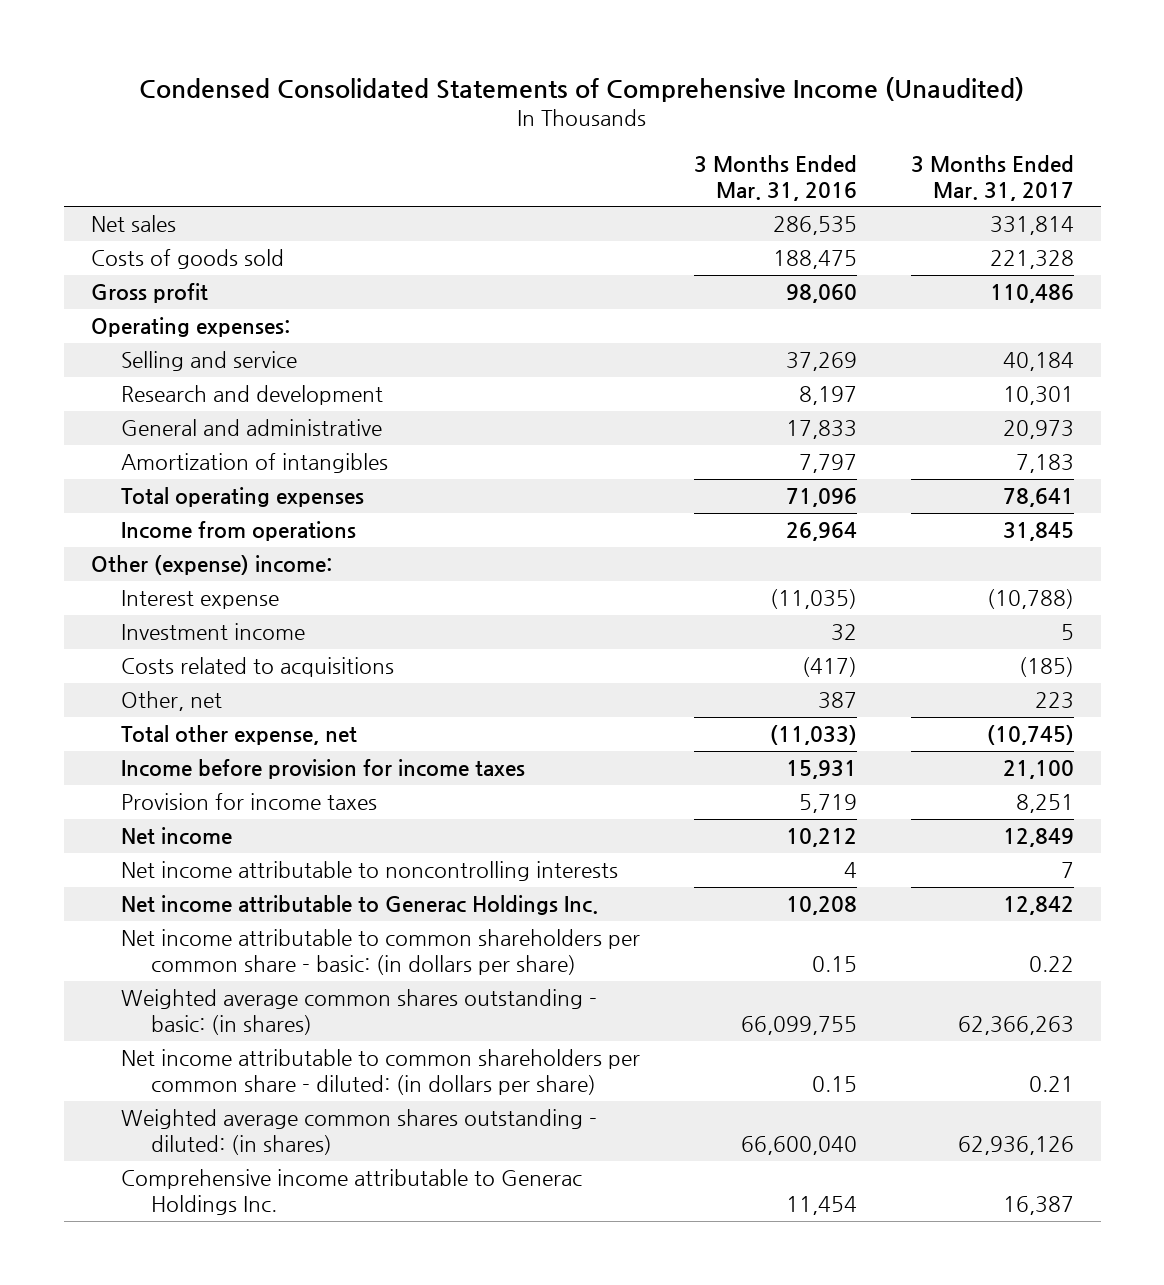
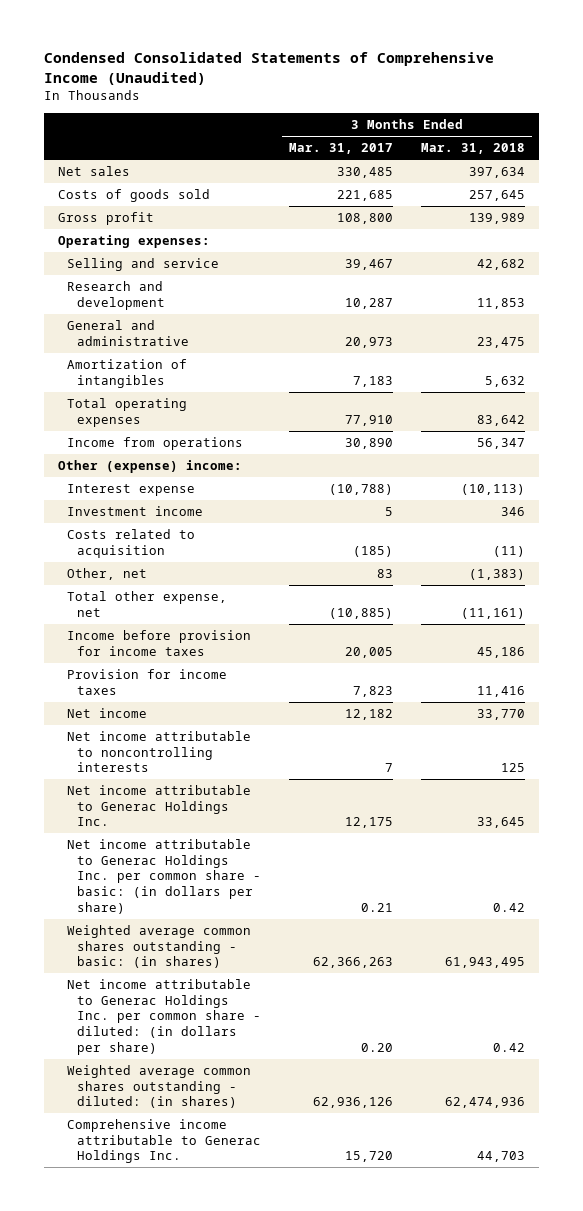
- | 3 Months Ended Mar. 31, 2016 | 3 Months Ended Mar. 31, 2017
+ | 3 Months Ended Mar. 31, 2017 | 3 Months Ended Mar. 31, 2018
- Net sales | 286,535 | 331,814
- Costs of goods sold | 188,475 | 221,328
- Gross profit | 98,060 | 110,486
+ Net sales | 330,485 | 397,634
+ Costs of goods sold | 221,685 | 257,645
+ Gross profit | 108,800 | 139,989
- Selling and service | 37,269 | 40,184
- Research and development | 8,197 | 10,301
+ Selling and service | 39,467 | 42,682
+ Research and development | 10,287 | 11,853
- Total operating expenses | 71,096 | 78,641
- Income from operations | 26,964 | 31,845
+ Total operating expenses | 77,910 | 83,642
+ Income from operations | 30,890 | 56,347
- Costs related to acquisitions | (417) | (185)
- Other, net | 387 | 223
- Total other expense, net | (11,033) | (10,745)
- Income before provision for income taxes | 15,931 | 21,100
- Provision for income taxes | 5,719 | 8,251
- Net income | 10,212 | 12,849
+ Costs related to acquisition | (185) | (11)
+ Other, net | 83 | (1,383)
+ Total other expense, net | (10,885) | (11,161)
+ Income before provision for income taxes | 20,005 | 45,186
+ Provision for income taxes | 7,823 | 11,416
+ Net income | 12,182 | 33,770
- Net income attributable to Generac Holdings Inc. | 10,208 | 12,842
- Net income attributable to common shareholders per common share - basic: (in dollars per share) | 0.15 | 0.22
+ Net income attributable to Generac Holdings Inc. | 12,175 | 33,645
+ Net income attributable to Generac Holdings Inc. per common share - basic: (in dollars per share) | 0.21 | 0.42
- Net income attributable to common shareholders per common share - diluted: (in dollars per share) | 0.15 | 0.21
+ Net income attributable to Generac Holdings Inc. per common share - diluted: (in dollars per share) | 0.20 | 0.42
- Comprehensive income attributable to Generac Holdings Inc. | 11,454 | 16,387
+ Comprehensive income attributable to Generac Holdings Inc. | 15,720 | 44,703

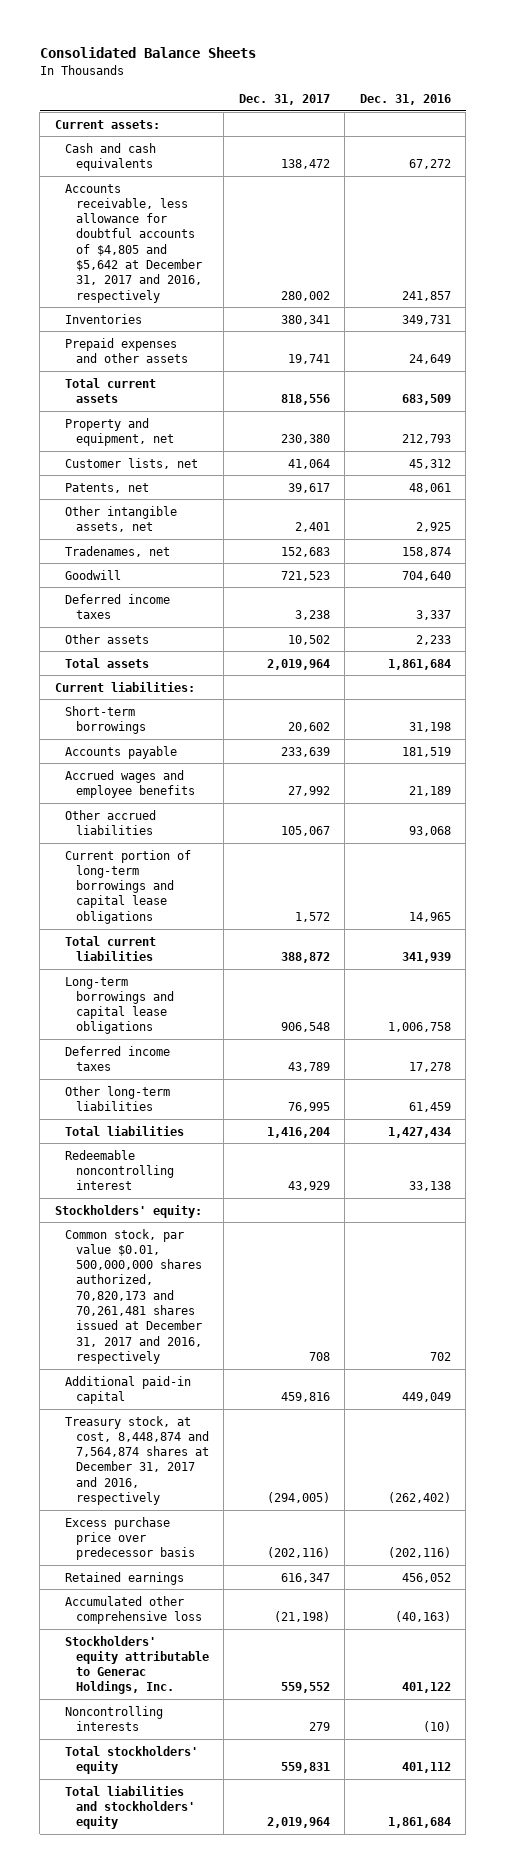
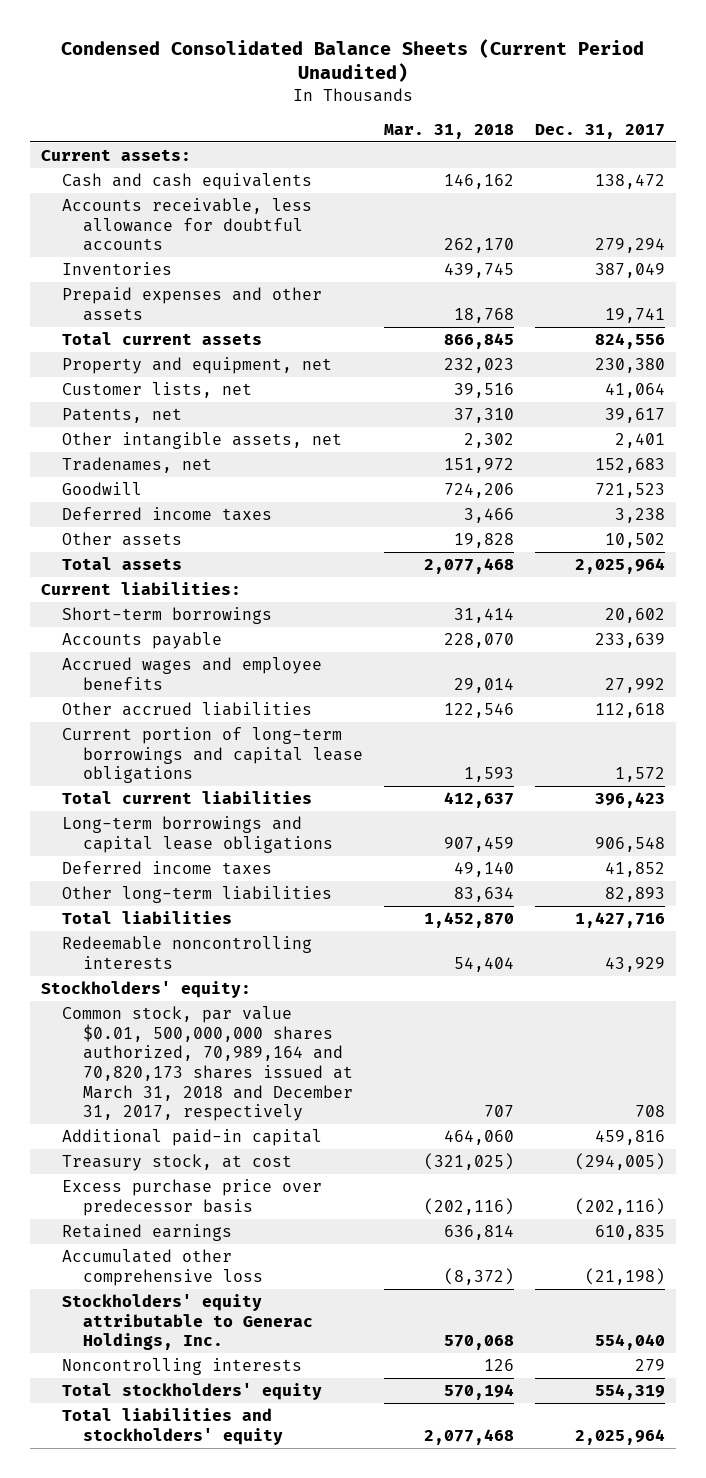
- Consolidated Balance Sheets
+ Condensed Consolidated Balance Sheets (Current Period Unaudited)
- | Dec. 31, 2017 | Dec. 31, 2016
+ | Mar. 31, 2018 | Dec. 31, 2017
- Accounts receivable, less allowance for doubtful accounts of $4,805 and $5,642 at December 31, 2017 and 2016, respectively | 280,002 | 241,857
- Inventories | 380,341 | 349,731
+ Accounts receivable, less allowance for doubtful accounts | 262,170 | 279,294
+ Inventories | 439,745 | 387,049
- Total current assets | 818,556 | 683,509
+ Total current assets | 866,845 | 824,556
- Total assets | 2,019,964 | 1,861,684
+ Total assets | 2,077,468 | 2,025,964
- Other accrued liabilities | 105,067 | 93,068
+ Other accrued liabilities | 122,546 | 112,618
- Total current liabilities | 388,872 | 341,939
+ Total current liabilities | 412,637 | 396,423
- Deferred income taxes | 43,789 | 17,278
- Other long-term liabilities | 76,995 | 61,459
- Total liabilities | 1,416,204 | 1,427,434
- Redeemable noncontrolling interest | 43,929 | 33,138
+ Deferred income taxes | 49,140 | 41,852
+ Other long-term liabilities | 83,634 | 82,893
+ Total liabilities | 1,452,870 | 1,427,716
+ Redeemable noncontrolling interests | 54,404 | 43,929
- Common stock, par value $0.01, 500,000,000 shares authorized, 70,820,173 and 70,261,481 shares issued at December 31, 2017 and 2016, respectively | 708 | 702
+ Common stock, par value $0.01, 500,000,000 shares authorized, 70,989,164 and 70,820,173 shares issued at March 31, 2018 and December 31, 2017, respectively | 707 | 708
- Treasury stock, at cost, 8,448,874 and 7,564,874 shares at December 31, 2017 and 2016, respectively | (294,005) | (262,402)
+ Treasury stock, at cost | (321,025) | (294,005)
- Retained earnings | 616,347 | 456,052
+ Retained earnings | 636,814 | 610,835
- Stockholders' equity attributable to Generac Holdings, Inc. | 559,552 | 401,122
+ Stockholders' equity attributable to Generac Holdings, Inc. | 570,068 | 554,040
- Total stockholders' equity | 559,831 | 401,112
- Total liabilities and stockholders' equity | 2,019,964 | 1,861,684
+ Total stockholders' equity | 570,194 | 554,319
+ Total liabilities and stockholders' equity | 2,077,468 | 2,025,964

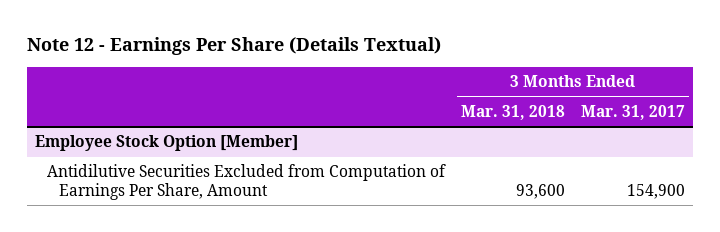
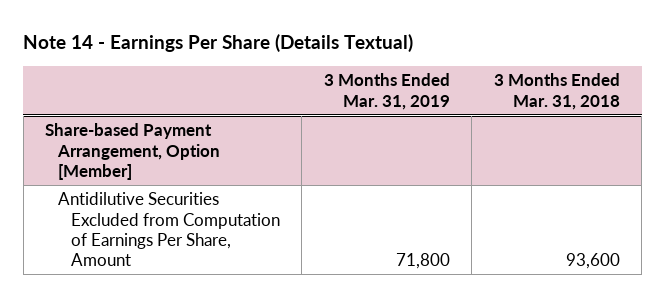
- Note 12 - Earnings Per Share (Details Textual)
+ Note 14 - Earnings Per Share (Details Textual)
- | 3 Months Ended Mar. 31, 2018 | 3 Months Ended Mar. 31, 2017
+ | 3 Months Ended Mar. 31, 2019 | 3 Months Ended Mar. 31, 2018
- Employee Stock Option [Member]
+ Share-based Payment Arrangement, Option [Member]

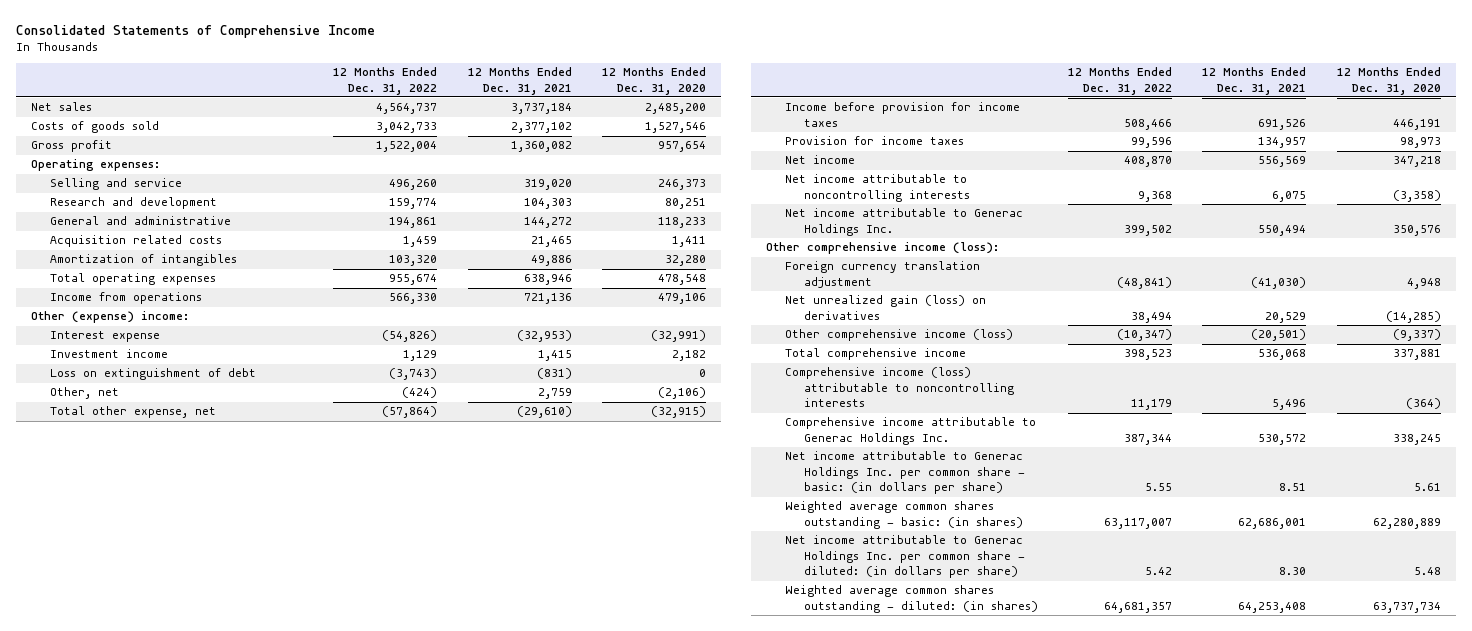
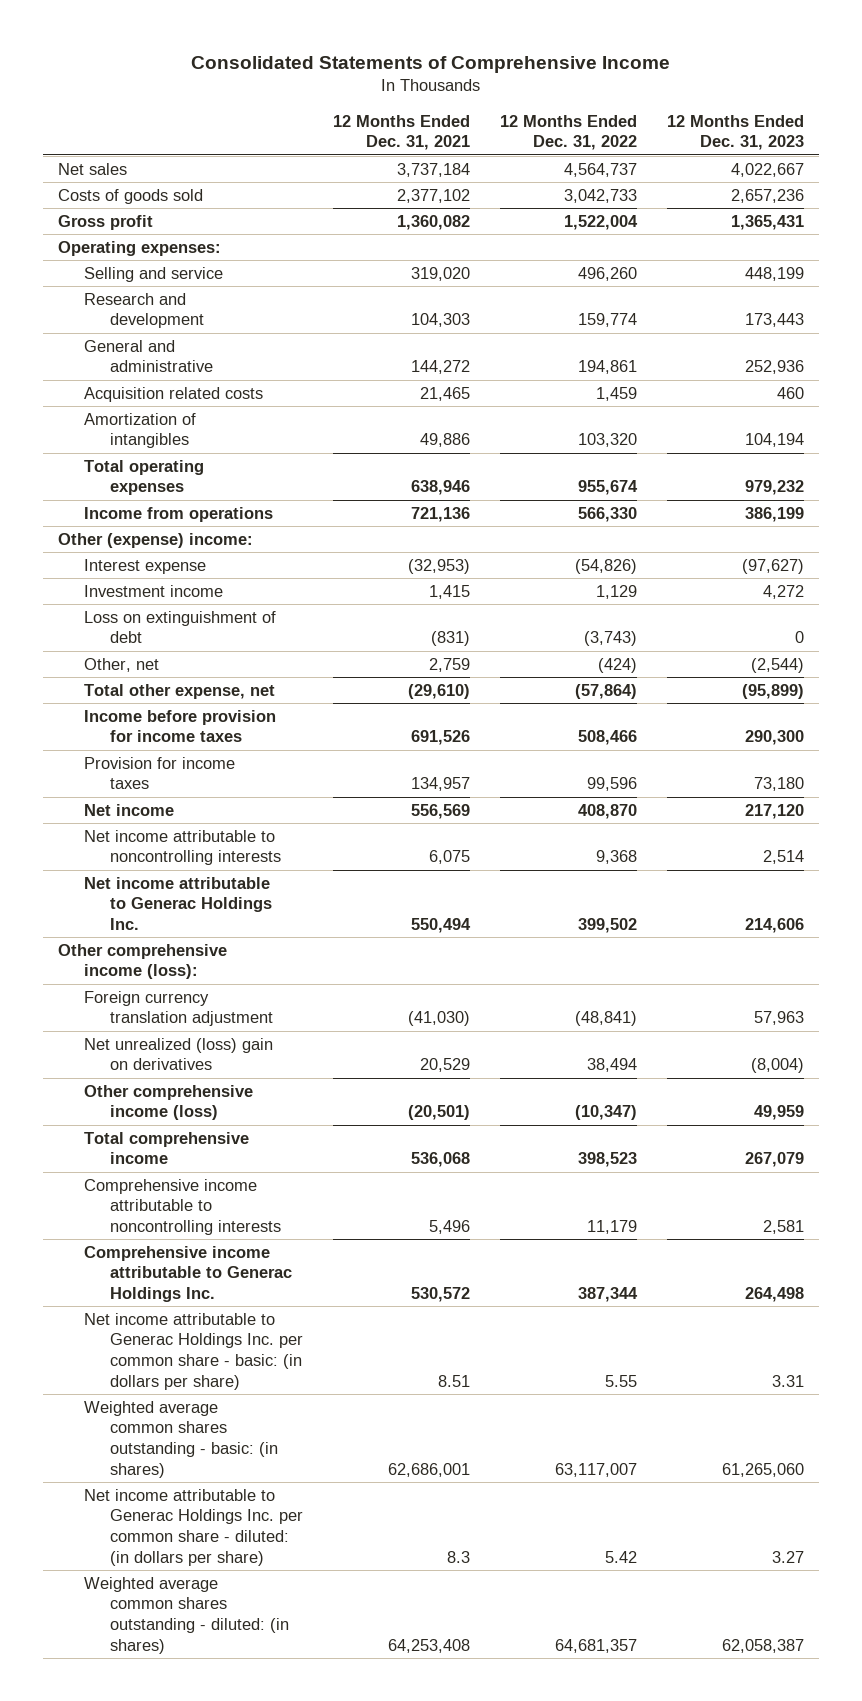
- | 12 Months Ended Dec. 31, 2022 | 12 Months Ended Dec. 31, 2021 | 12 Months Ended Dec. 31, 2020
+ | 12 Months Ended Dec. 31, 2021 | 12 Months Ended Dec. 31, 2022 | 12 Months Ended Dec. 31, 2023
- Net unrealized gain (loss) on derivatives | 38,494 | 20,529 | (14,285)
+ Net unrealized (loss) gain on derivatives | 20,529 | 38,494 | (8,004)
- Comprehensive income (loss) attributable to noncontrolling interests | 11,179 | 5,496 | (364)
+ Comprehensive income attributable to noncontrolling interests | 5,496 | 11,179 | 2,581
- Net income attributable to Generac Holdings Inc. per common share - diluted: (in dollars per share) | 5.42 | 8.30 | 5.48
+ Net income attributable to Generac Holdings Inc. per common share - diluted: (in dollars per share) | 8.3 | 5.42 | 3.27

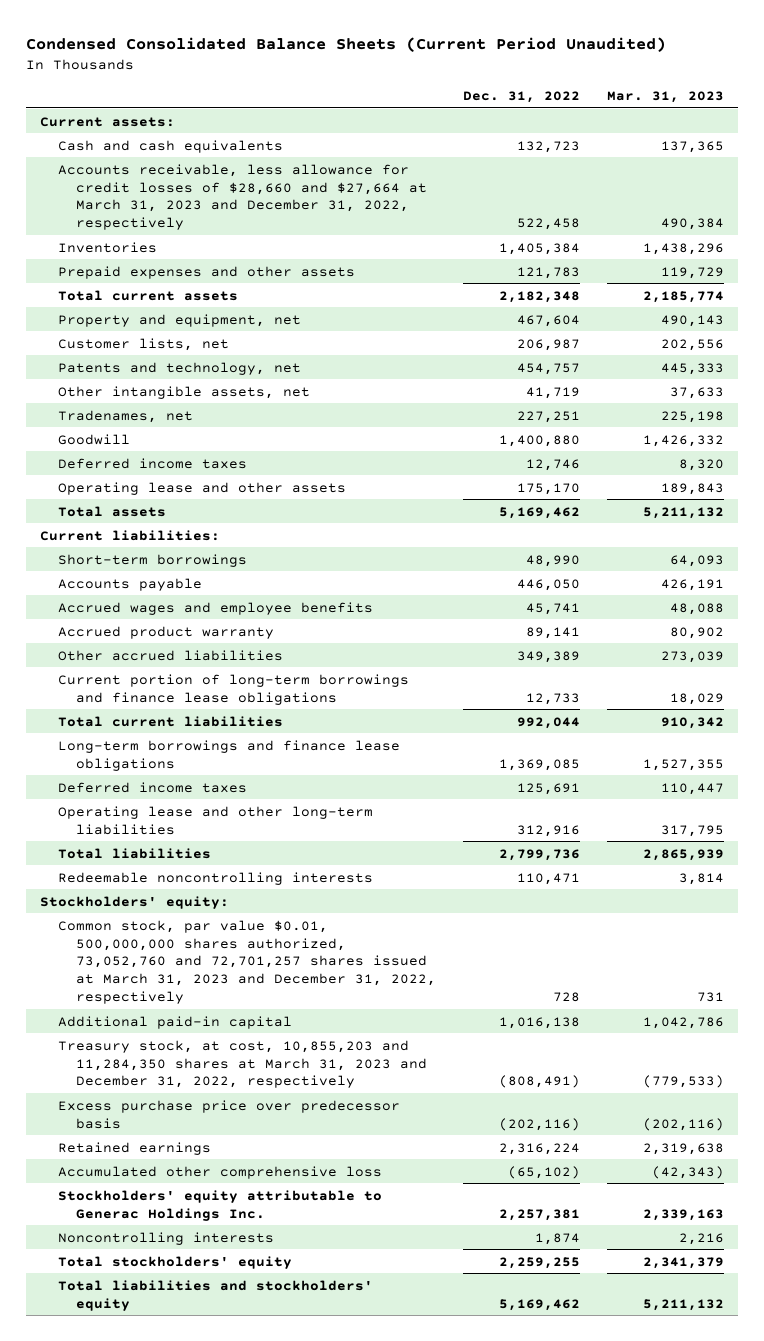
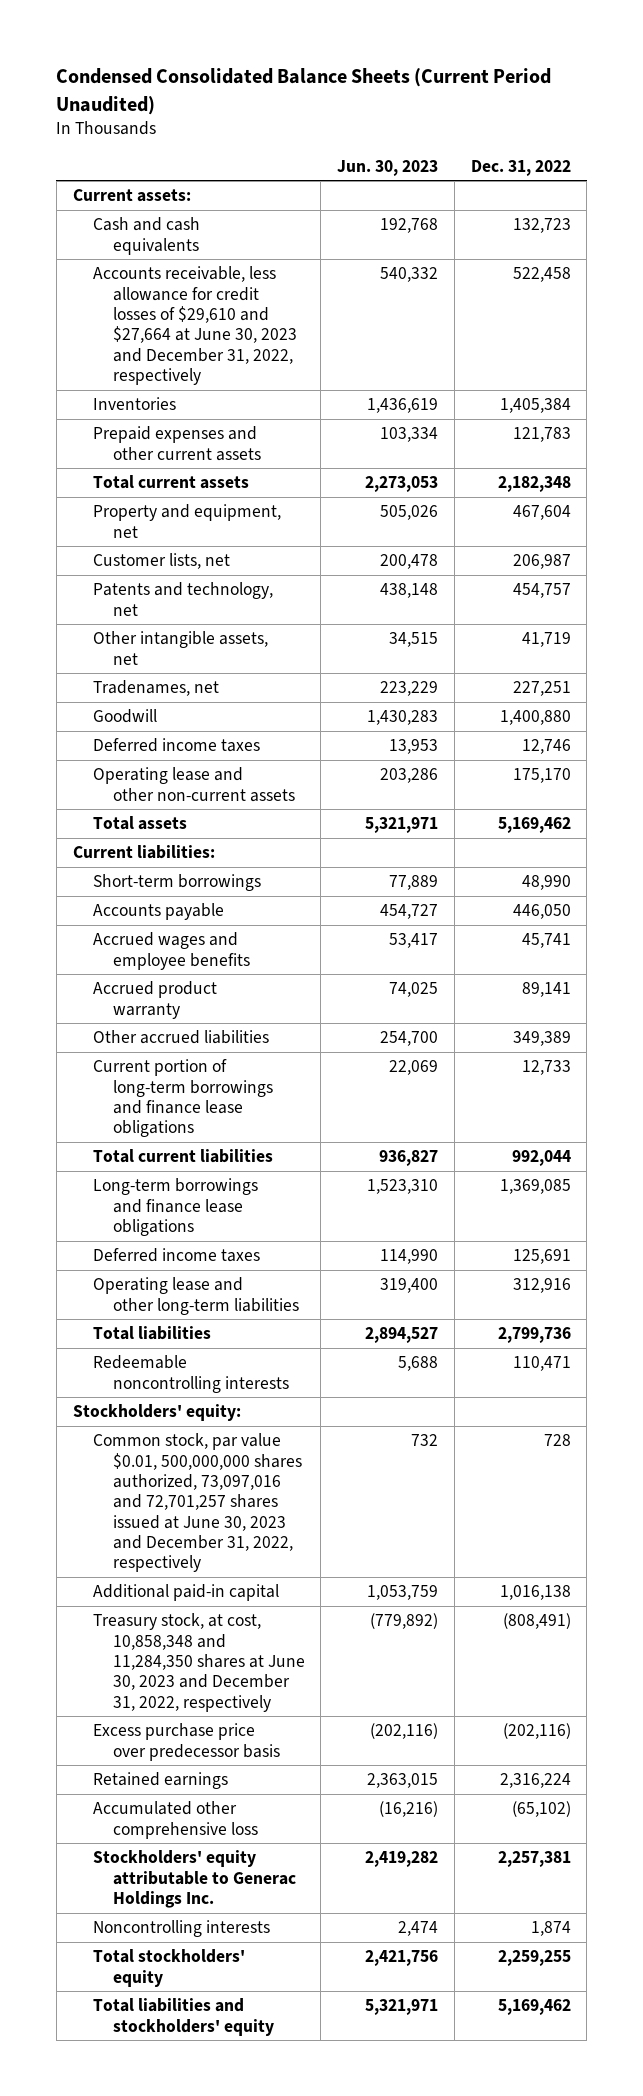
- | Dec. 31, 2022 | Mar. 31, 2023
+ | Jun. 30, 2023 | Dec. 31, 2022
- Accounts receivable, less allowance for credit losses of $28,660 and $27,664 at March 31, 2023 and December 31, 2022, respectively | 522,458 | 490,384
+ Accounts receivable, less allowance for credit losses of $29,610 and $27,664 at June 30, 2023 and December 31, 2022, respectively | 540,332 | 522,458
- Prepaid expenses and other assets | 121,783 | 119,729
+ Prepaid expenses and other current assets | 103,334 | 121,783
- Operating lease and other assets | 175,170 | 189,843
+ Operating lease and other non-current assets | 203,286 | 175,170
- Common stock, par value $0.01, 500,000,000 shares authorized, 73,052,760 and 72,701,257 shares issued at March 31, 2023 and December 31, 2022, respectively | 728 | 731
+ Common stock, par value $0.01, 500,000,000 shares authorized, 73,097,016 and 72,701,257 shares issued at June 30, 2023 and December 31, 2022, respectively | 732 | 728
- Treasury stock, at cost, 10,855,203 and 11,284,350 shares at March 31, 2023 and December 31, 2022, respectively | (808,491) | (779,533)
+ Treasury stock, at cost, 10,858,348 and 11,284,350 shares at June 30, 2023 and December 31, 2022, respectively | (779,892) | (808,491)

